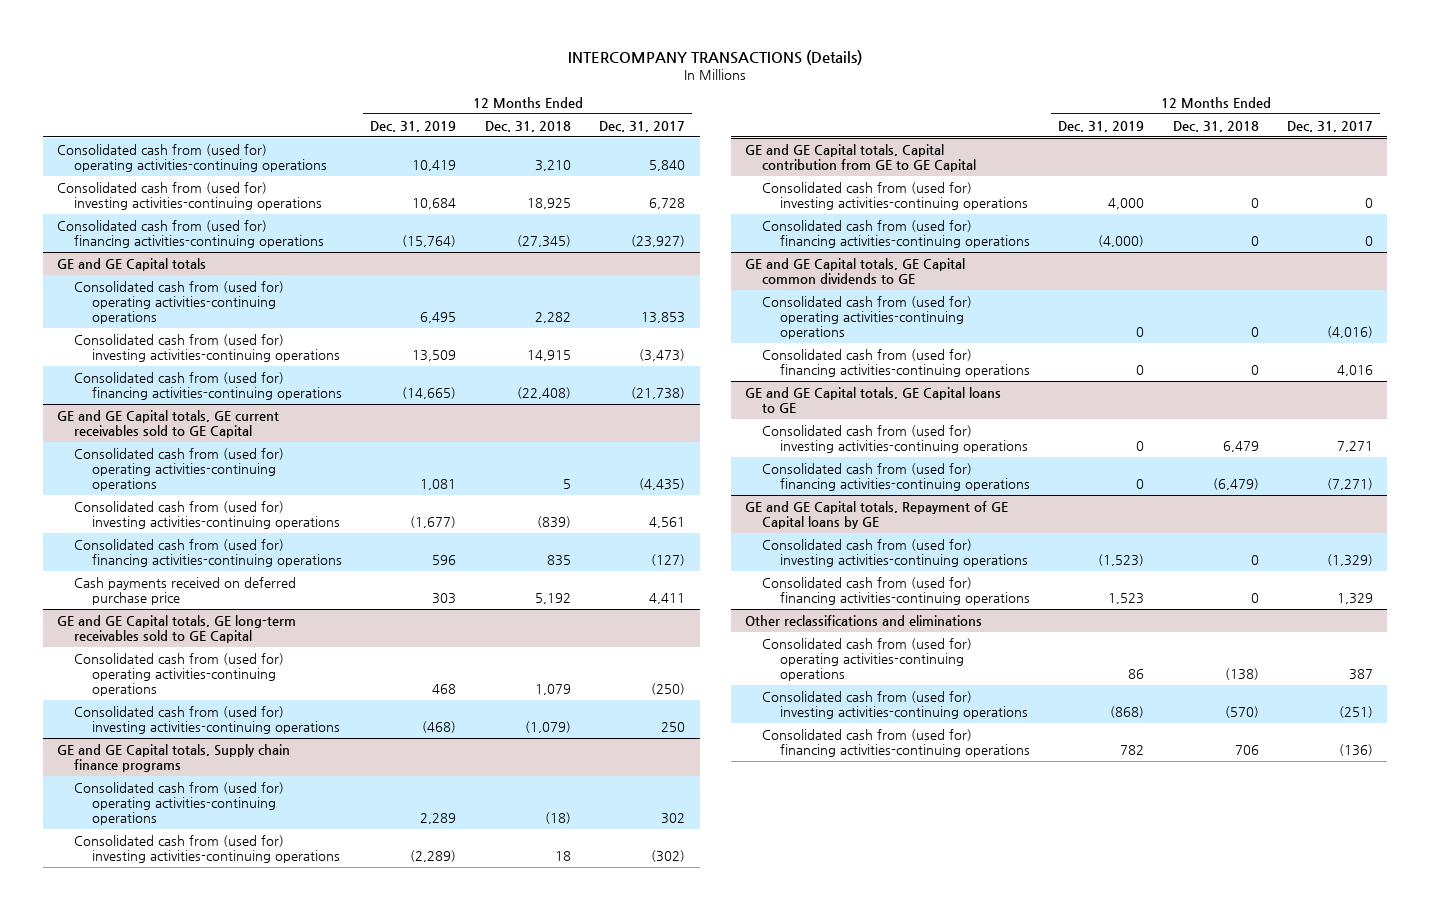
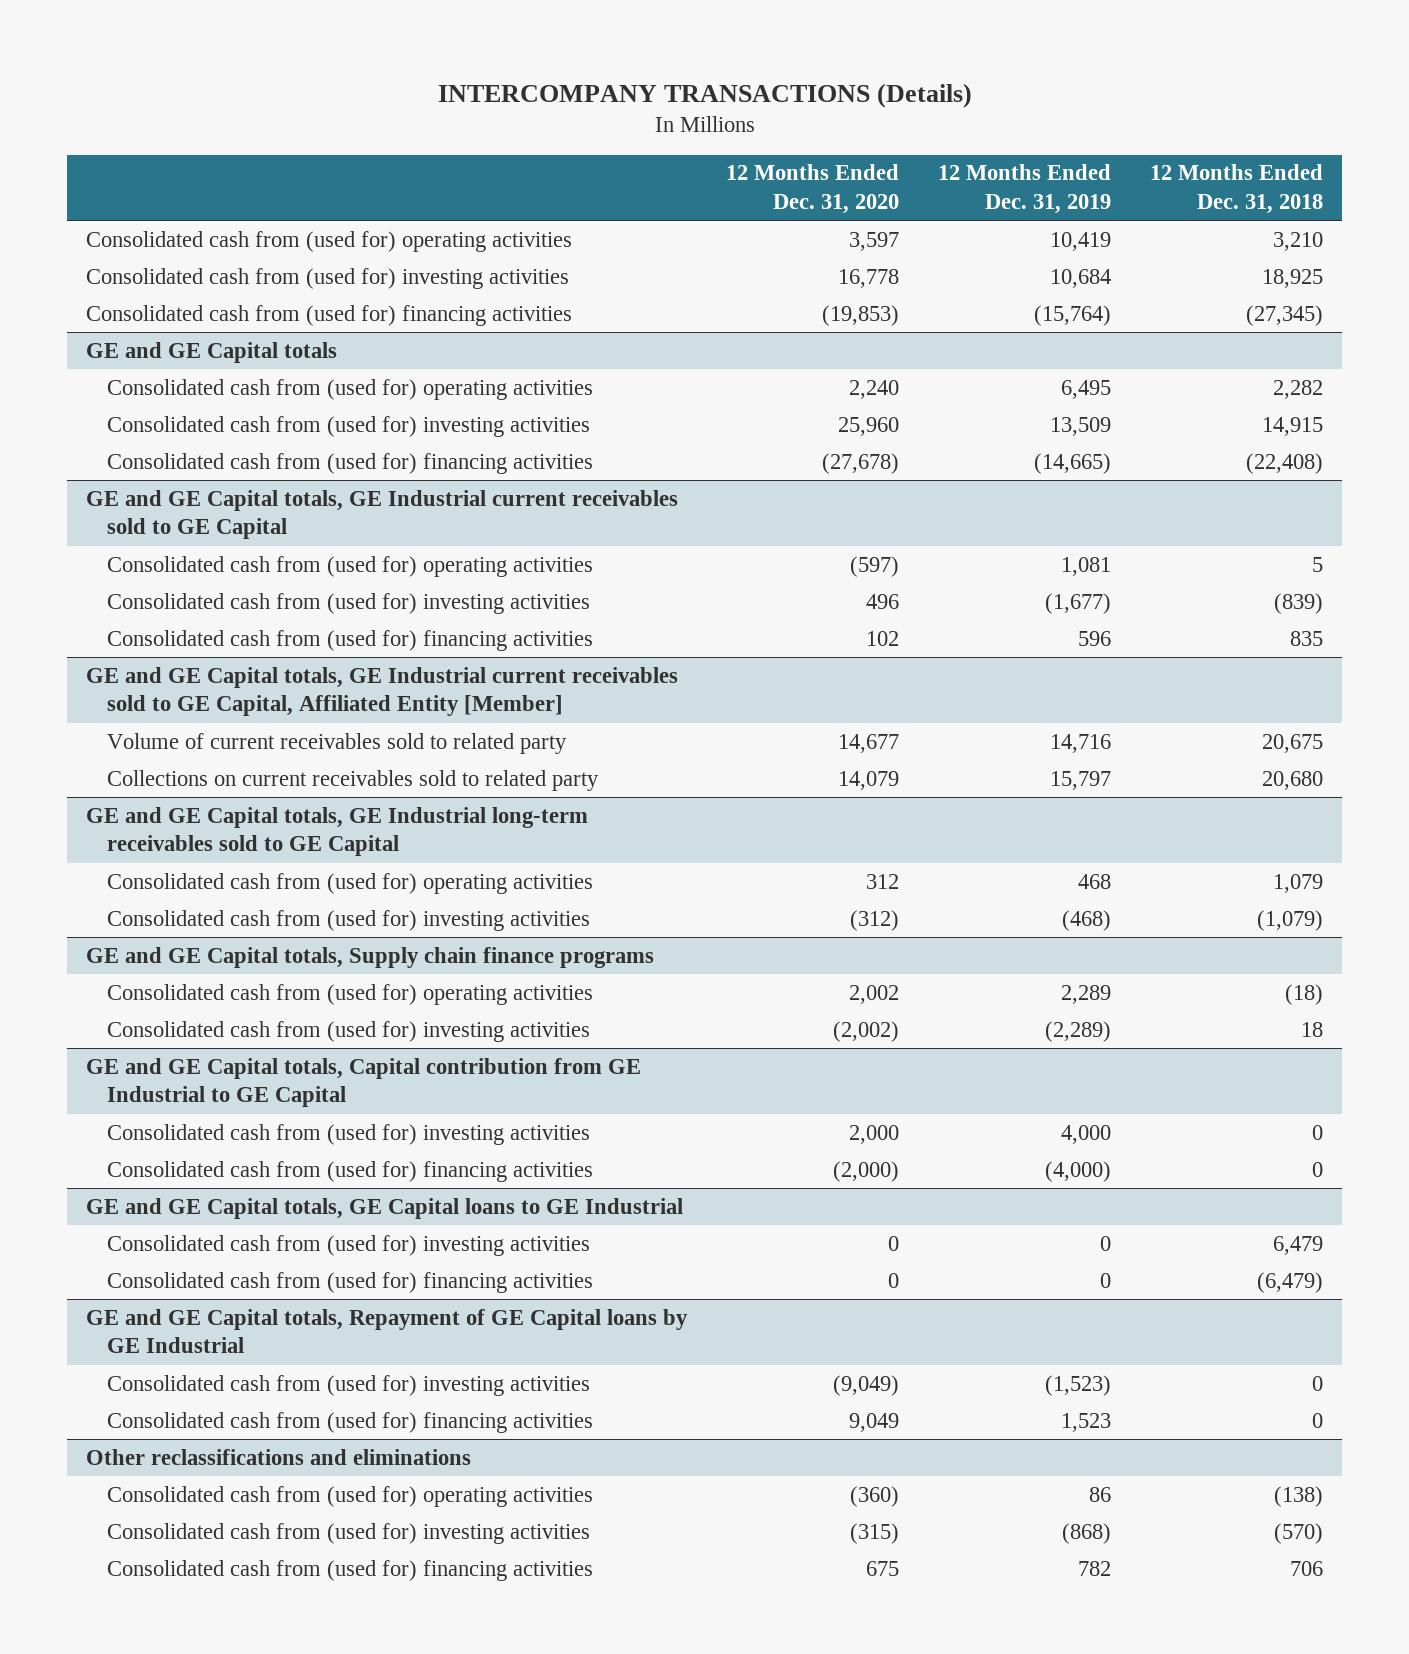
- | 12 Months Ended Dec. 31, 2019 | 12 Months Ended Dec. 31, 2018 | 12 Months Ended Dec. 31, 2017
+ | 12 Months Ended Dec. 31, 2020 | 12 Months Ended Dec. 31, 2019 | 12 Months Ended Dec. 31, 2018
- Consolidated cash from (used for) operating activities-continuing operations | 10,419 | 3,210 | 5,840
- Consolidated cash from (used for) investing activities-continuing operations | 10,684 | 18,925 | 6,728
- Consolidated cash from (used for) financing activities-continuing operations | (15,764) | (27,345) | (23,927)
+ Consolidated cash from (used for) operating activities | 3,597 | 10,419 | 3,210
+ Consolidated cash from (used for) investing activities | 16,778 | 10,684 | 18,925
+ Consolidated cash from (used for) financing activities | (19,853) | (15,764) | (27,345)
@ GE and GE Capital totals
- Consolidated cash from (used for) operating activities-continuing operations | 6,495 | 2,282 | 13,853
- Consolidated cash from (used for) investing activities-continuing operations | 13,509 | 14,915 | (3,473)
- Consolidated cash from (used for) financing activities-continuing operations | (14,665) | (22,408) | (21,738)
- GE and GE Capital totals, GE current receivables sold to GE Capital
- Consolidated cash from (used for) operating activities-continuing operations | 1,081 | 5 | (4,435)
- Consolidated cash from (used for) investing activities-continuing operations | (1,677) | (839) | 4,561
- Consolidated cash from (used for) financing activities-continuing operations | 596 | 835 | (127)
- Cash payments received on deferred purchase price | 303 | 5,192 | 4,411
- GE and GE Capital totals, GE long-term receivables sold to GE Capital
- Consolidated cash from (used for) operating activities-continuing operations | 468 | 1,079 | (250)
- Consolidated cash from (used for) investing activities-continuing operations | (468) | (1,079) | 250
@ GE and GE Capital totals
+ Consolidated cash from (used for) operating activities | 2,240 | 6,495 | 2,282
+ Consolidated cash from (used for) investing activities | 25,960 | 13,509 | 14,915
+ Consolidated cash from (used for) financing activities | (27,678) | (14,665) | (22,408)
+ GE and GE Capital totals, GE Industrial current receivables sold to GE Capital
+ Consolidated cash from (used for) operating activities | (597) | 1,081 | 5
+ Consolidated cash from (used for) investing activities | 496 | (1,677) | (839)
+ Consolidated cash from (used for) financing activities | 102 | 596 | 835
+ GE and GE Capital totals, GE Industrial current receivables sold to GE Capital, Affiliated Entity [Member]
+ Volume of current receivables sold to related party | 14,677 | 14,716 | 20,675
+ Collections on current receivables sold to related party | 14,079 | 15,797 | 20,680
+ GE and GE Capital totals, GE Industrial long-term receivables sold to GE Capital
+ Consolidated cash from (used for) operating activities | 312 | 468 | 1,079
+ Consolidated cash from (used for) investing activities | (312) | (468) | (1,079)
@ GE and GE Capital totals, Supply chain finance programs
- Consolidated cash from (used for) operating activities-continuing operations | 2,289 | (18) | 302
- Consolidated cash from (used for) investing activities-continuing operations | (2,289) | 18 | (302)
- GE and GE Capital totals, Capital contribution from GE to GE Capital
- Consolidated cash from (used for) investing activities-continuing operations | 4,000 | 0 | 0
- Consolidated cash from (used for) financing activities-continuing operations | (4,000) | 0 | 0
- GE and GE Capital totals, GE Capital common dividends to GE
- Consolidated cash from (used for) operating activities-continuing operations | 0 | 0 | (4,016)
- Consolidated cash from (used for) financing activities-continuing operations | 0 | 0 | 4,016
- GE and GE Capital totals, GE Capital loans to GE
- Consolidated cash from (used for) investing activities-continuing operations | 0 | 6,479 | 7,271
- Consolidated cash from (used for) financing activities-continuing operations | 0 | (6,479) | (7,271)
- GE and GE Capital totals, Repayment of GE Capital loans by GE
- Consolidated cash from (used for) investing activities-continuing operations | (1,523) | 0 | (1,329)
- Consolidated cash from (used for) financing activities-continuing operations | 1,523 | 0 | 1,329
@ GE and GE Capital totals, Supply chain finance programs
+ Consolidated cash from (used for) operating activities | 2,002 | 2,289 | (18)
+ Consolidated cash from (used for) investing activities | (2,002) | (2,289) | 18
+ GE and GE Capital totals, Capital contribution from GE Industrial to GE Capital
+ Consolidated cash from (used for) investing activities | 2,000 | 4,000 | 0
+ Consolidated cash from (used for) financing activities | (2,000) | (4,000) | 0
+ GE and GE Capital totals, GE Capital loans to GE Industrial
+ Consolidated cash from (used for) investing activities | 0 | 0 | 6,479
+ Consolidated cash from (used for) financing activities | 0 | 0 | (6,479)
+ GE and GE Capital totals, Repayment of GE Capital loans by GE Industrial
+ Consolidated cash from (used for) investing activities | (9,049) | (1,523) | 0
+ Consolidated cash from (used for) financing activities | 9,049 | 1,523 | 0
@ Other reclassifications and eliminations
- Consolidated cash from (used for) operating activities-continuing operations | 86 | (138) | 387
- Consolidated cash from (used for) investing activities-continuing operations | (868) | (570) | (251)
- Consolidated cash from (used for) financing activities-continuing operations | 782 | 706 | (136)
+ Consolidated cash from (used for) operating activities | (360) | 86 | (138)
+ Consolidated cash from (used for) investing activities | (315) | (868) | (570)
+ Consolidated cash from (used for) financing activities | 675 | 782 | 706

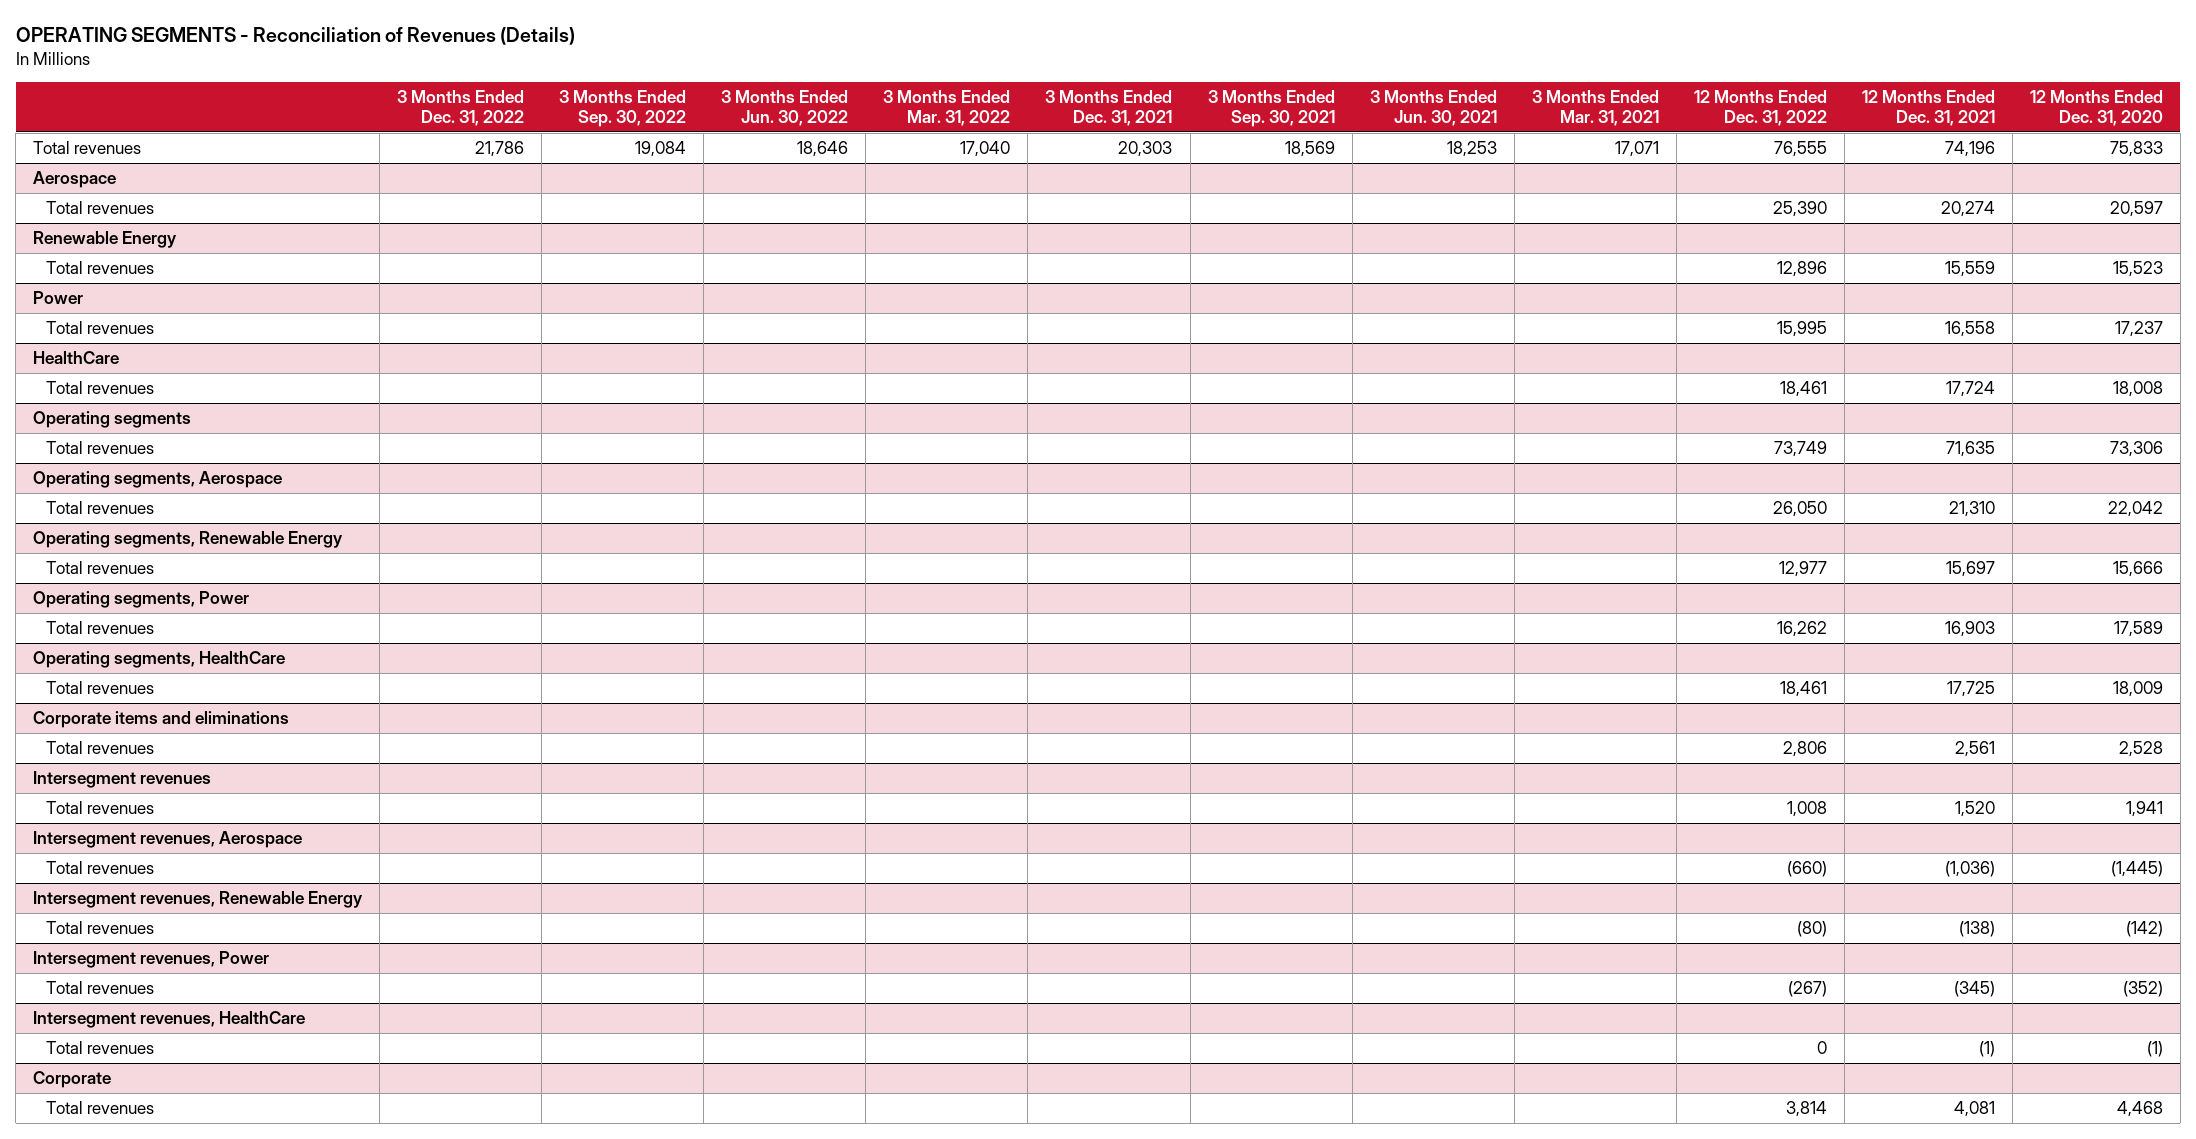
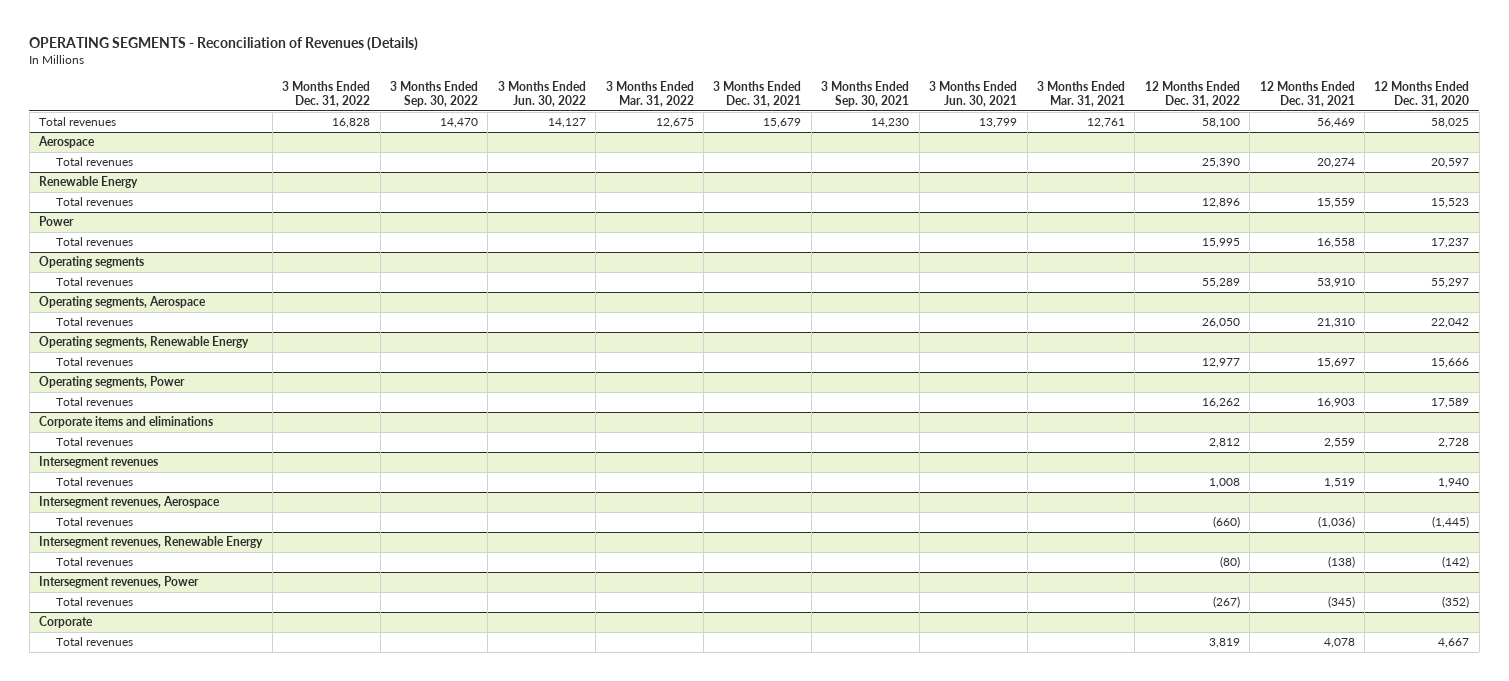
- Total revenues | 21,786 | 19,084 | 18,646 | 17,040 | 20,303 | 18,569 | 18,253 | 17,071 | 76,555 | 74,196 | 75,833
+ Total revenues | 16,828 | 14,470 | 14,127 | 12,675 | 15,679 | 14,230 | 13,799 | 12,761 | 58,100 | 56,469 | 58,025
- HealthCare
- Total revenues | | | | | | | | | 18,461 | 17,724 | 18,008
@ Operating segments
- Total revenues | | | | | | | | | 73,749 | 71,635 | 73,306
+ Total revenues | | | | | | | | | 55,289 | 53,910 | 55,297
- Operating segments, HealthCare
- Total revenues | | | | | | | | | 18,461 | 17,725 | 18,009
@ Corporate items and eliminations
- Total revenues | | | | | | | | | 2,806 | 2,561 | 2,528
+ Total revenues | | | | | | | | | 2,812 | 2,559 | 2,728
@ Intersegment revenues
- Total revenues | | | | | | | | | 1,008 | 1,520 | 1,941
+ Total revenues | | | | | | | | | 1,008 | 1,519 | 1,940
- Intersegment revenues, HealthCare
- Total revenues | | | | | | | | | 0 | (1) | (1)
@ Corporate
- Total revenues | | | | | | | | | 3,814 | 4,081 | 4,468
+ Total revenues | | | | | | | | | 3,819 | 4,078 | 4,667

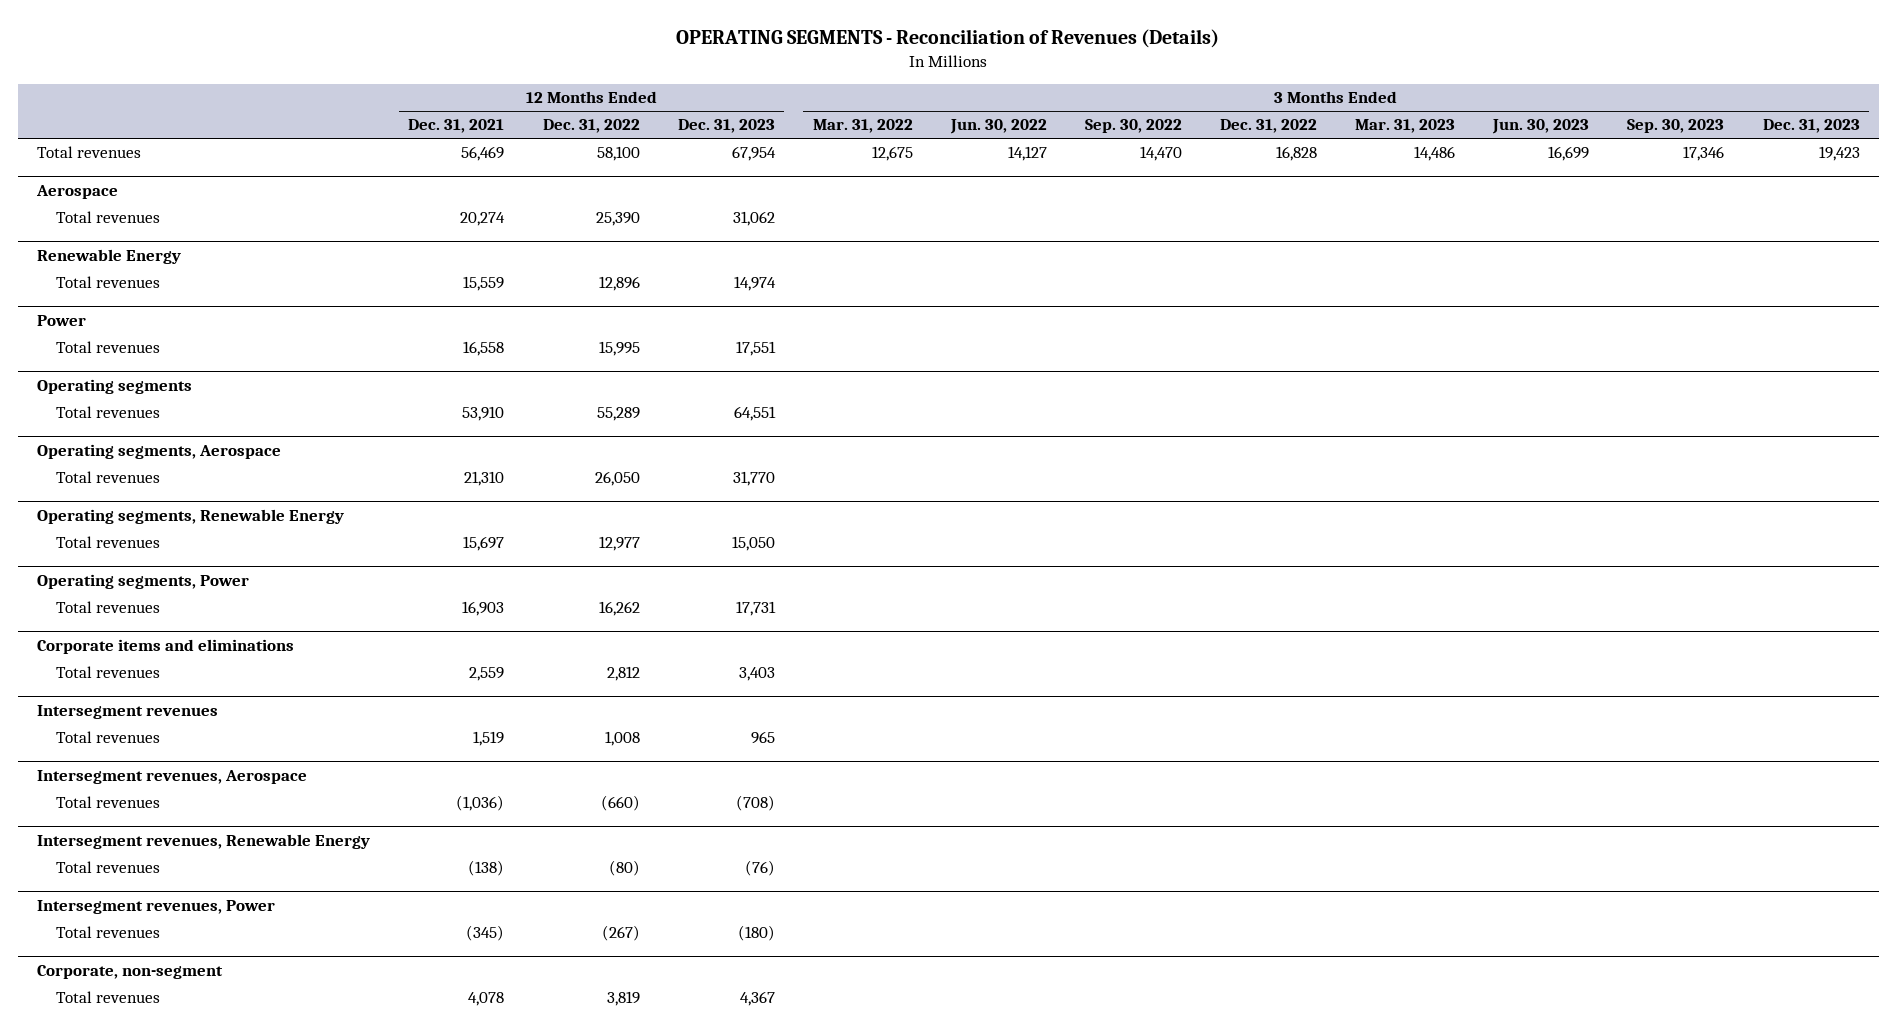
- | 3 Months Ended Dec. 31, 2022 | 3 Months Ended Sep. 30, 2022 | 3 Months Ended Jun. 30, 2022 | 3 Months Ended Mar. 31, 2022 | 3 Months Ended Dec. 31, 2021 | 3 Months Ended Sep. 30, 2021 | 3 Months Ended Jun. 30, 2021 | 3 Months Ended Mar. 31, 2021 | 12 Months Ended Dec. 31, 2022 | 12 Months Ended Dec. 31, 2021 | 12 Months Ended Dec. 31, 2020
+ | 12 Months Ended Dec. 31, 2021 | 12 Months Ended Dec. 31, 2022 | 12 Months Ended Dec. 31, 2023 | 3 Months Ended Mar. 31, 2022 | 3 Months Ended Jun. 30, 2022 | 3 Months Ended Sep. 30, 2022 | 3 Months Ended Dec. 31, 2022 | 3 Months Ended Mar. 31, 2023 | 3 Months Ended Jun. 30, 2023 | 3 Months Ended Sep. 30, 2023 | 3 Months Ended Dec. 31, 2023
- Corporate
+ Corporate, non-segment

